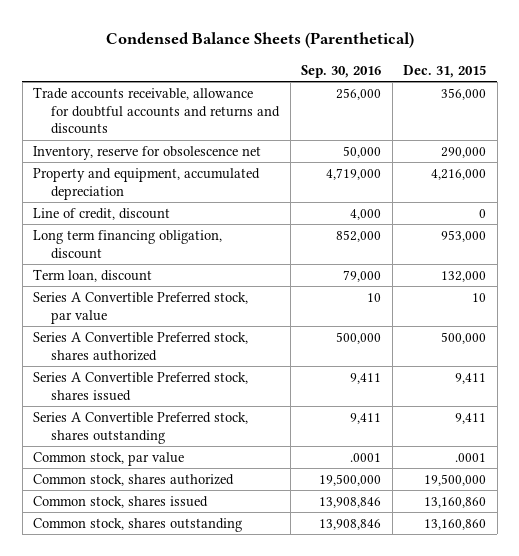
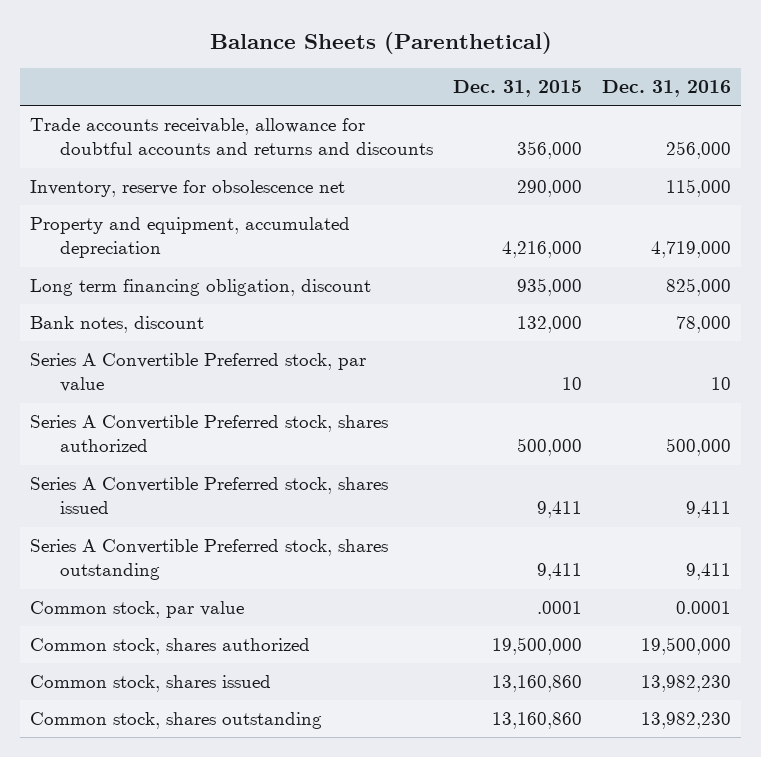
- Condensed Balance Sheets (Parenthetical)
+ Balance Sheets (Parenthetical)
- | Sep. 30, 2016 | Dec. 31, 2015
+ | Dec. 31, 2015 | Dec. 31, 2016
- Line of credit, discount | 4,000 | 0
- Long term financing obligation, discount | 852,000 | 953,000
- Term loan, discount | 79,000 | 132,000
+ Long term financing obligation, discount | 935,000 | 825,000
+ Bank notes, discount | 132,000 | 78,000

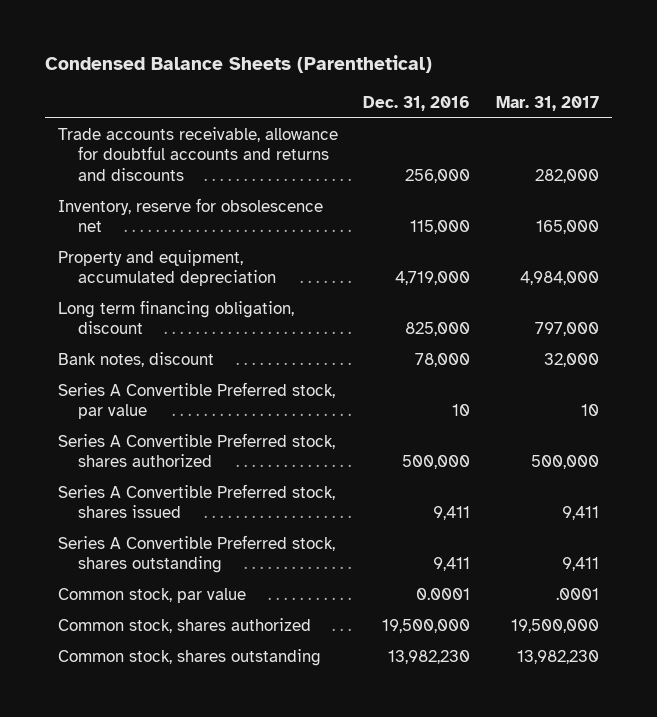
- Balance Sheets (Parenthetical)
+ Condensed Balance Sheets (Parenthetical)
- | Dec. 31, 2015 | Dec. 31, 2016
+ | Dec. 31, 2016 | Mar. 31, 2017
- Common stock, shares issued | 13,160,860 | 13,982,230

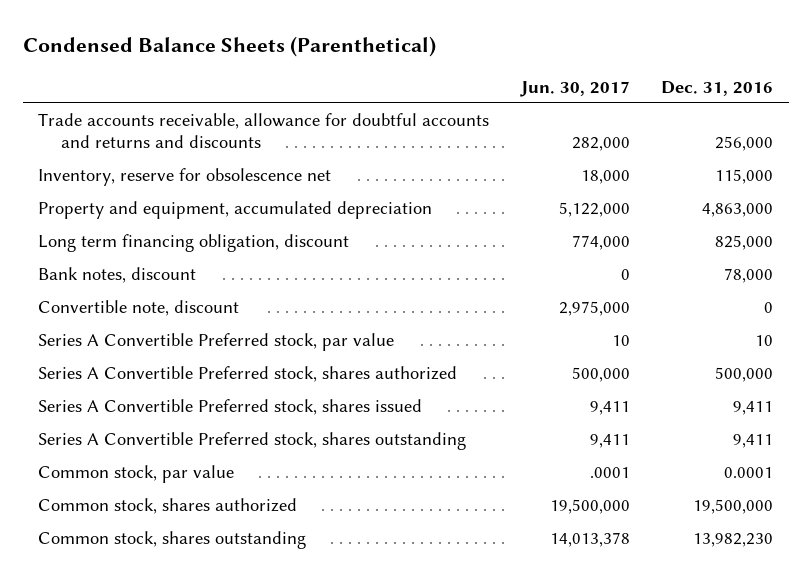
- | Dec. 31, 2016 | Mar. 31, 2017
+ | Jun. 30, 2017 | Dec. 31, 2016
- Property and equipment, accumulated depreciation | 4,719,000 | 4,984,000
+ Property and equipment, accumulated depreciation | 5,122,000 | 4,863,000
+ Convertible note, discount | 2,975,000 | 0

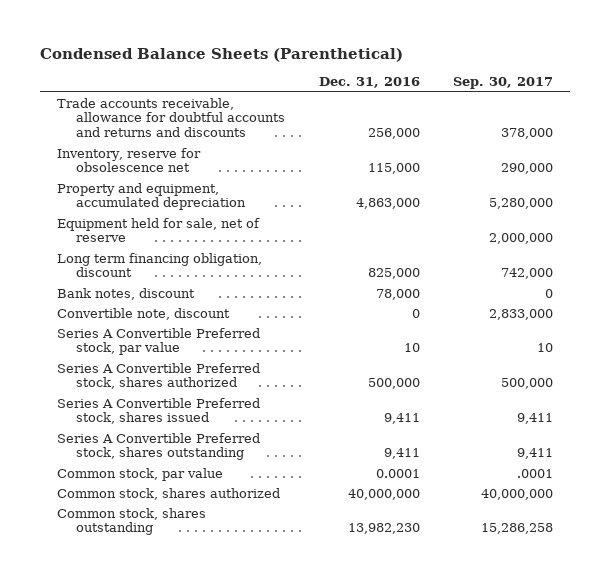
- | Jun. 30, 2017 | Dec. 31, 2016
+ | Dec. 31, 2016 | Sep. 30, 2017
+ Equipment held for sale, net of reserve | | 2,000,000
- Common stock, shares authorized | 19,500,000 | 19,500,000
+ Common stock, shares authorized | 40,000,000 | 40,000,000

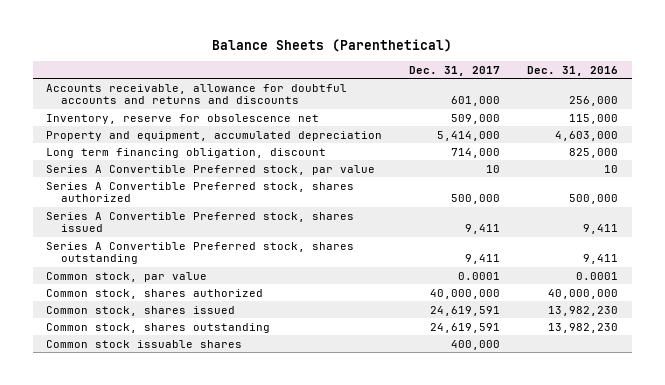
- Condensed Balance Sheets (Parenthetical)
+ Balance Sheets (Parenthetical)
- | Dec. 31, 2016 | Sep. 30, 2017
+ | Dec. 31, 2017 | Dec. 31, 2016
- Trade accounts receivable, allowance for doubtful accounts and returns and discounts | 256,000 | 378,000
+ Accounts receivable, allowance for doubtful accounts and returns and discounts | 601,000 | 256,000
- Property and equipment, accumulated depreciation | 4,863,000 | 5,280,000
- Equipment held for sale, net of reserve | | 2,000,000
+ Property and equipment, accumulated depreciation | 5,414,000 | 4,603,000
- Bank notes, discount | 78,000 | 0
- Convertible note, discount | 0 | 2,833,000
+ Common stock, shares issued | 24,619,591 | 13,982,230
+ Common stock issuable shares | 400,000 |

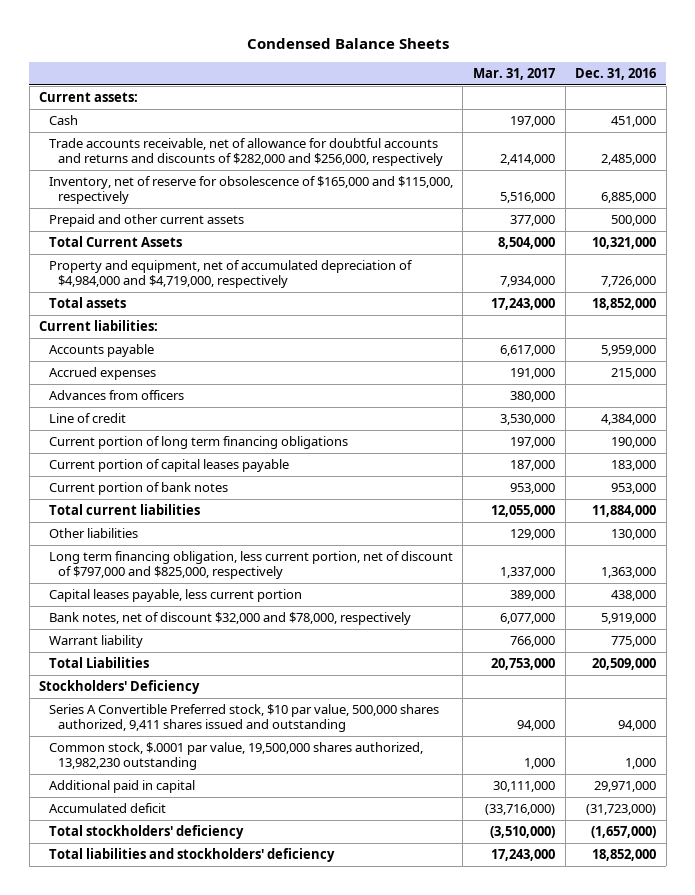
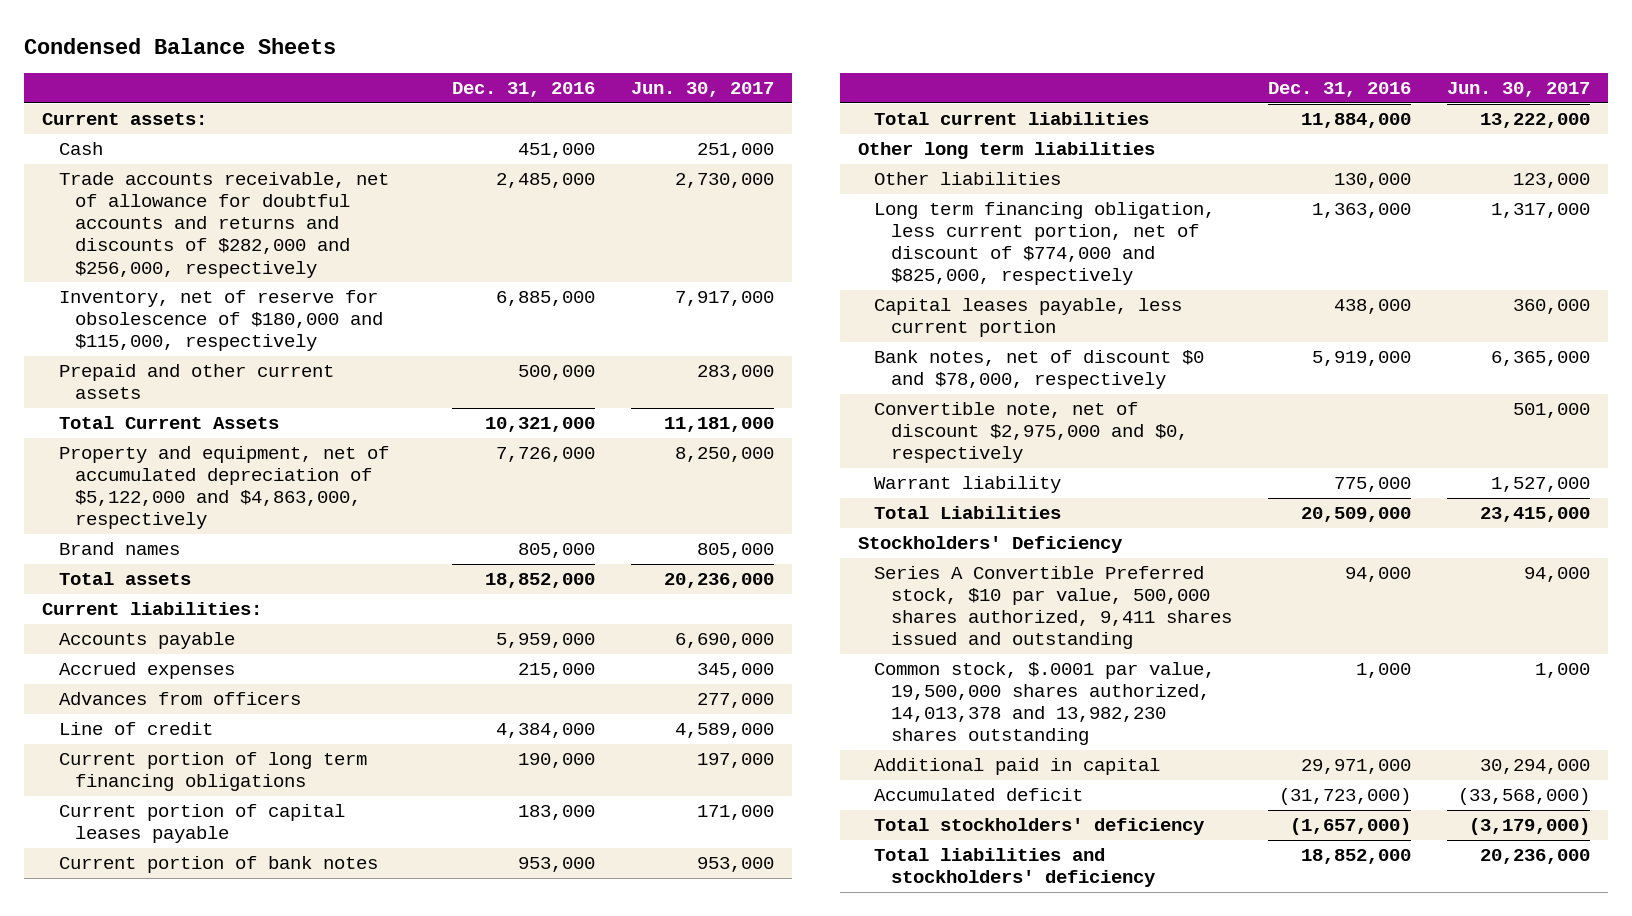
- | Mar. 31, 2017 | Dec. 31, 2016
+ | Dec. 31, 2016 | Jun. 30, 2017
- Inventory, net of reserve for obsolescence of $165,000 and $115,000, respectively | 5,516,000 | 6,885,000
+ Inventory, net of reserve for obsolescence of $180,000 and $115,000, respectively | 6,885,000 | 7,917,000
- Property and equipment, net of accumulated depreciation of $4,984,000 and $4,719,000, respectively | 7,934,000 | 7,726,000
+ Property and equipment, net of accumulated depreciation of $5,122,000 and $4,863,000, respectively | 7,726,000 | 8,250,000
+ Brand names | 805,000 | 805,000
+ Other long term liabilities
- Long term financing obligation, less current portion, net of discount of $797,000 and $825,000, respectively | 1,337,000 | 1,363,000
+ Long term financing obligation, less current portion, net of discount of $774,000 and $825,000, respectively | 1,363,000 | 1,317,000
- Bank notes, net of discount $32,000 and $78,000, respectively | 6,077,000 | 5,919,000
+ Bank notes, net of discount $0 and $78,000, respectively | 5,919,000 | 6,365,000
+ Convertible note, net of discount $2,975,000 and $0, respectively | | 501,000
- Common stock, $.0001 par value, 19,500,000 shares authorized, 13,982,230 outstanding | 1,000 | 1,000
+ Common stock, $.0001 par value, 19,500,000 shares authorized, 14,013,378 and 13,982,230 shares outstanding | 1,000 | 1,000

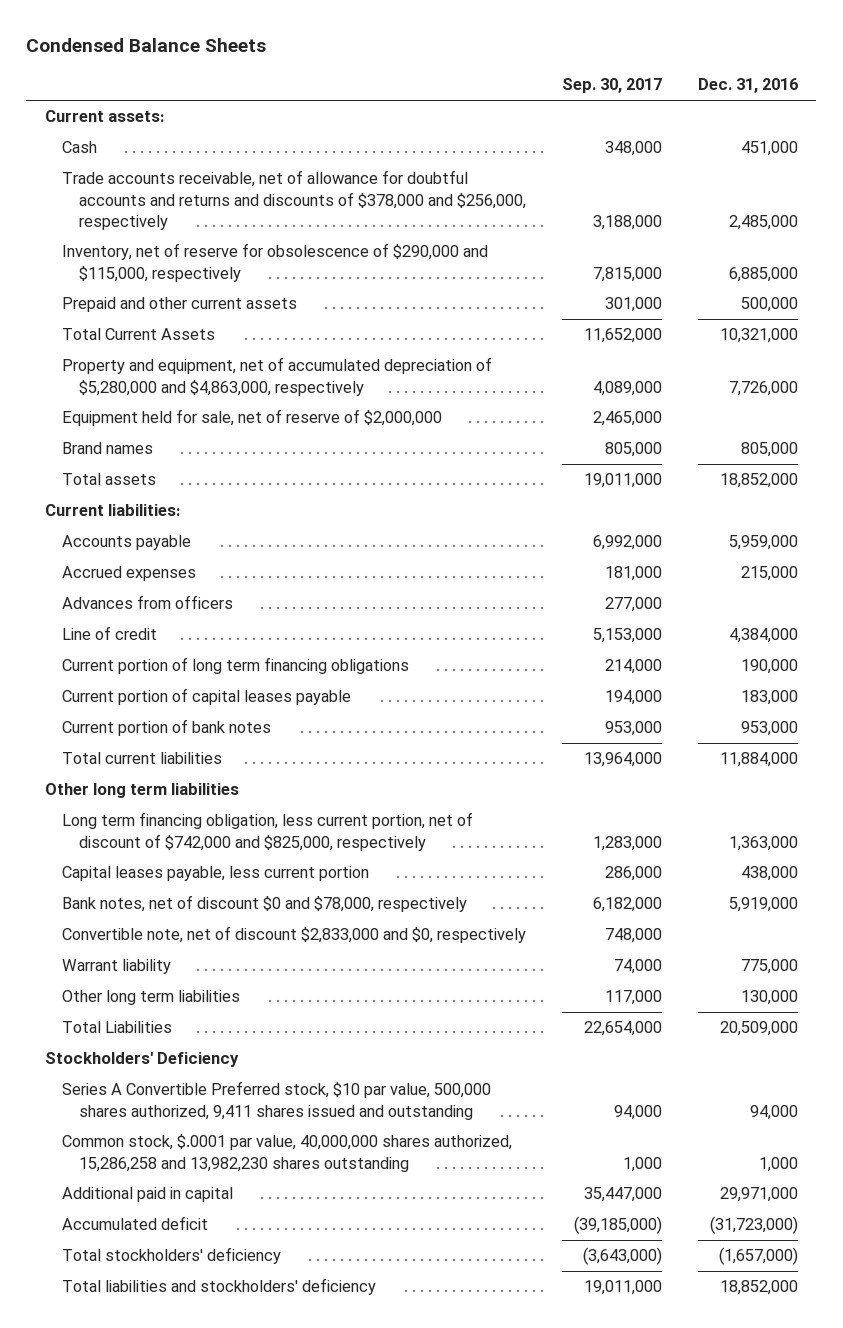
- | Dec. 31, 2016 | Jun. 30, 2017
+ | Sep. 30, 2017 | Dec. 31, 2016
- Trade accounts receivable, net of allowance for doubtful accounts and returns and discounts of $282,000 and $256,000, respectively | 2,485,000 | 2,730,000
- Inventory, net of reserve for obsolescence of $180,000 and $115,000, respectively | 6,885,000 | 7,917,000
+ Trade accounts receivable, net of allowance for doubtful accounts and returns and discounts of $378,000 and $256,000, respectively | 3,188,000 | 2,485,000
+ Inventory, net of reserve for obsolescence of $290,000 and $115,000, respectively | 7,815,000 | 6,885,000
- Property and equipment, net of accumulated depreciation of $5,122,000 and $4,863,000, respectively | 7,726,000 | 8,250,000
+ Property and equipment, net of accumulated depreciation of $5,280,000 and $4,863,000, respectively | 4,089,000 | 7,726,000
+ Equipment held for sale, net of reserve of $2,000,000 | 2,465,000 |
- Other liabilities | 130,000 | 123,000
- Long term financing obligation, less current portion, net of discount of $774,000 and $825,000, respectively | 1,363,000 | 1,317,000
+ Long term financing obligation, less current portion, net of discount of $742,000 and $825,000, respectively | 1,283,000 | 1,363,000
- Convertible note, net of discount $2,975,000 and $0, respectively | | 501,000
+ Convertible note, net of discount $2,833,000 and $0, respectively | 748,000 |
+ Other long term liabilities | 117,000 | 130,000
- Common stock, $.0001 par value, 19,500,000 shares authorized, 14,013,378 and 13,982,230 shares outstanding | 1,000 | 1,000
+ Common stock, $.0001 par value, 40,000,000 shares authorized, 15,286,258 and 13,982,230 shares outstanding | 1,000 | 1,000

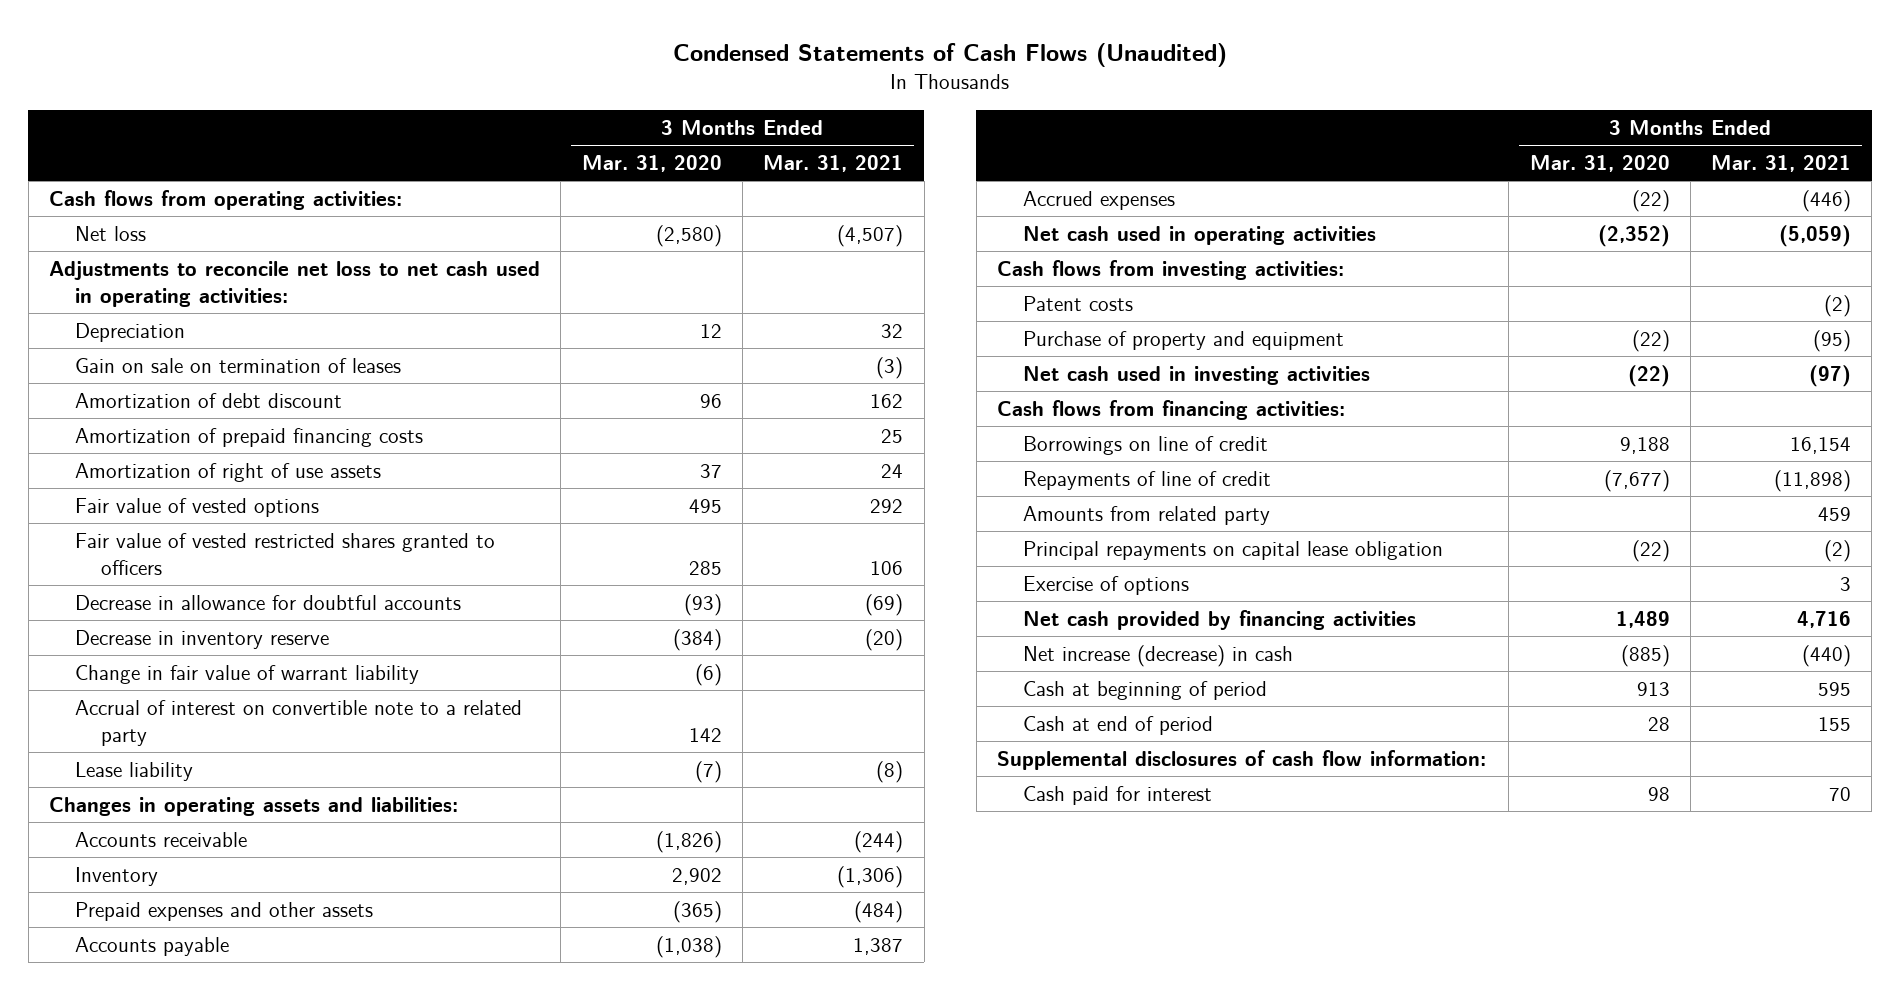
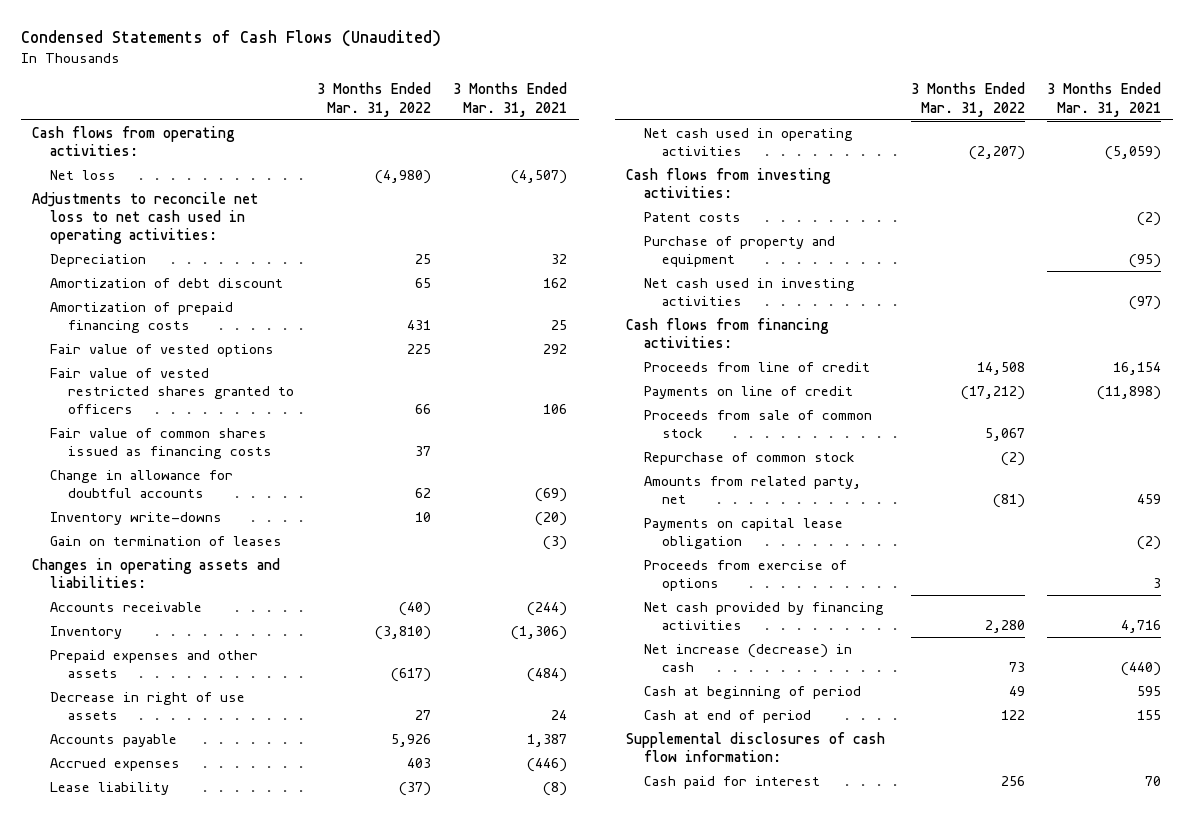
- | 3 Months Ended Mar. 31, 2020 | 3 Months Ended Mar. 31, 2021
+ | 3 Months Ended Mar. 31, 2022 | 3 Months Ended Mar. 31, 2021
- Gain on sale on termination of leases | | (3)
- Amortization of right of use assets | 37 | 24
- Decrease in allowance for doubtful accounts | (93) | (69)
- Decrease in inventory reserve | (384) | (20)
- Change in fair value of warrant liability | (6) |
- Accrual of interest on convertible note to a related party | 142 |
+ Fair value of common shares issued as financing costs | 37 |
+ Change in allowance for doubtful accounts | 62 | (69)
+ Inventory write-downs | 10 | (20)
+ Gain on termination of leases | | (3)
+ Decrease in right of use assets | 27 | 24
moved down: Lease liability | (37) | (8)
- Borrowings on line of credit | 9,188 | 16,154
- Repayments of line of credit | (7,677) | (11,898)
- Amounts from related party | | 459
- Principal repayments on capital lease obligation | (22) | (2)
- Exercise of options | | 3
+ Proceeds from line of credit | 14,508 | 16,154
+ Payments on line of credit | (17,212) | (11,898)
+ Proceeds from sale of common stock | 5,067 |
+ Repurchase of common stock | (2) |
+ Amounts from related party, net | (81) | 459
+ Payments on capital lease obligation | | (2)
+ Proceeds from exercise of options | | 3

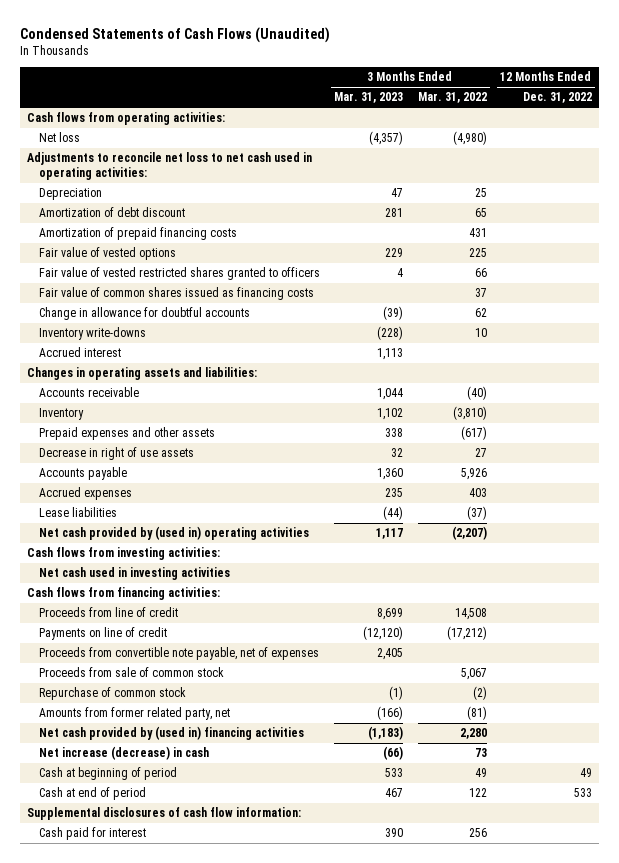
- | 3 Months Ended Mar. 31, 2022 | 3 Months Ended Mar. 31, 2021
+ | 3 Months Ended Mar. 31, 2023 | 3 Months Ended Mar. 31, 2022 | 12 Months Ended Dec. 31, 2022
- Gain on termination of leases | | (3)
+ Accrued interest | 1,113 | |
- Lease liability | (37) | (8)
- Net cash used in operating activities | (2,207) | (5,059)
+ Lease liabilities | (44) | (37) |
+ Net cash provided by (used in) operating activities | 1,117 | (2,207) |
- Patent costs | | (2)
- Purchase of property and equipment | | (95)
+ Proceeds from convertible note payable, net of expenses | 2,405 | |
- Amounts from related party, net | (81) | 459
- Payments on capital lease obligation | | (2)
- Proceeds from exercise of options | | 3
- Net cash provided by financing activities | 2,280 | 4,716
+ Amounts from former related party, net | (166) | (81) |
+ Net cash provided by (used in) financing activities | (1,183) | 2,280 |

